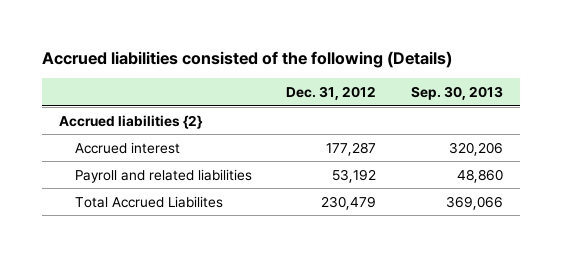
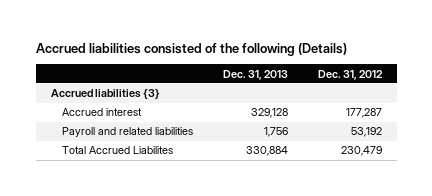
- | Dec. 31, 2012 | Sep. 30, 2013
+ | Dec. 31, 2013 | Dec. 31, 2012
- Accrued liabilities {2}
+ Accrued liabilities {3}

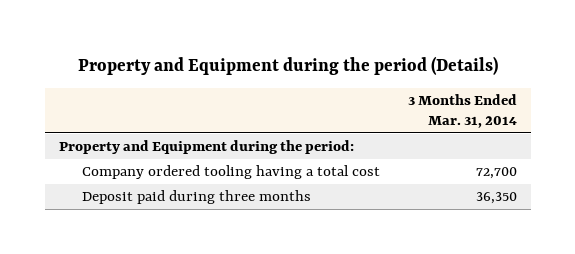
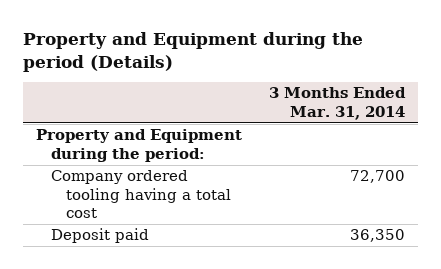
- Deposit paid during three months | 36,350
+ Deposit paid | 36,350

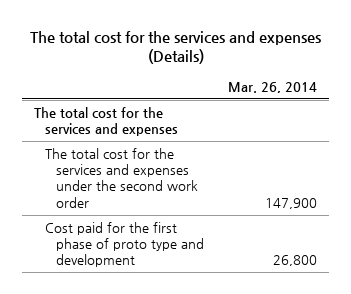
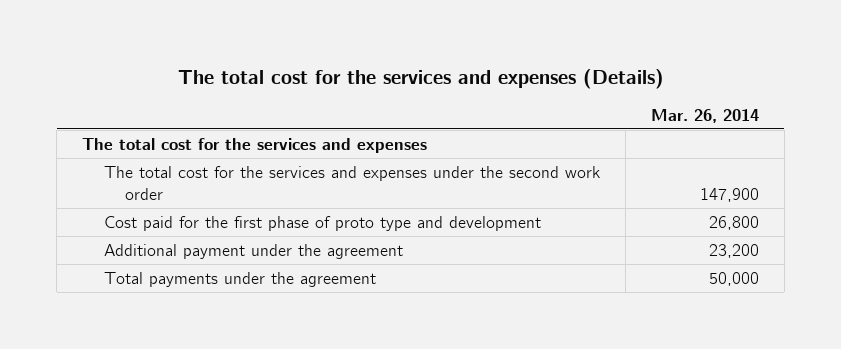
+ Additional payment under the agreement | 23,200
+ Total payments under the agreement | 50,000

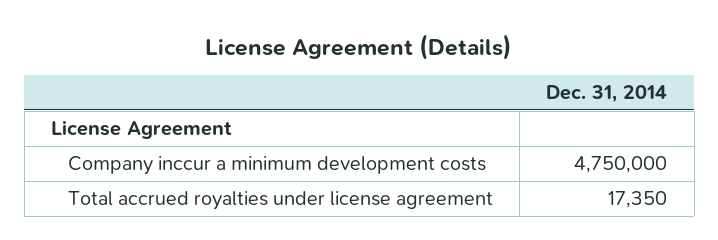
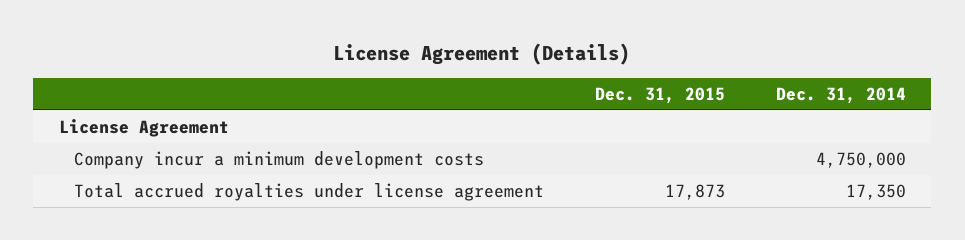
- | Dec. 31, 2014
+ | Dec. 31, 2015 | Dec. 31, 2014
- Company inccur a minimum development costs | 4,750,000
+ Company incur a minimum development costs | | 4,750,000

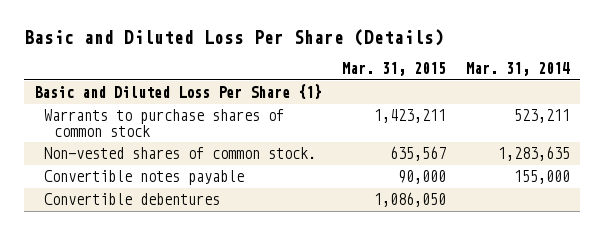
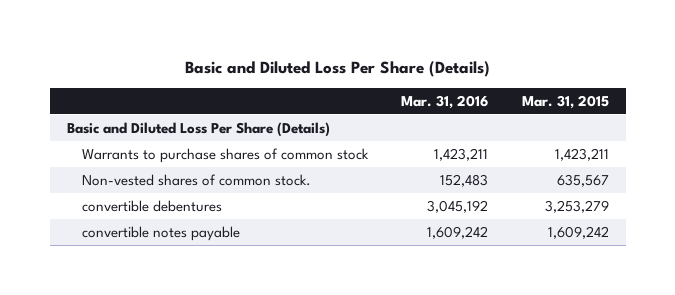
- | Mar. 31, 2015 | Mar. 31, 2014
+ | Mar. 31, 2016 | Mar. 31, 2015
- Basic and Diluted Loss Per Share {1}
+ Basic and Diluted Loss Per Share (Details)
- Convertible notes payable | 90,000 | 155,000
- Convertible debentures | 1,086,050 |
+ convertible debentures | 3,045,192 | 3,253,279
+ convertible notes payable | 1,609,242 | 1,609,242

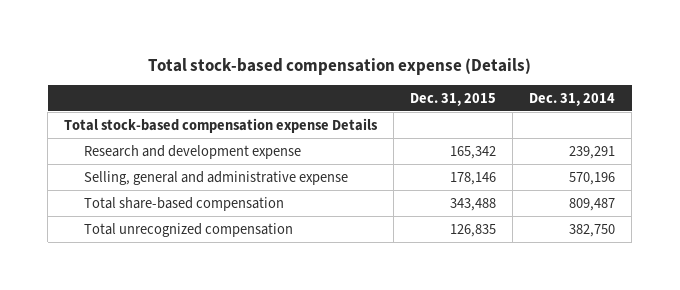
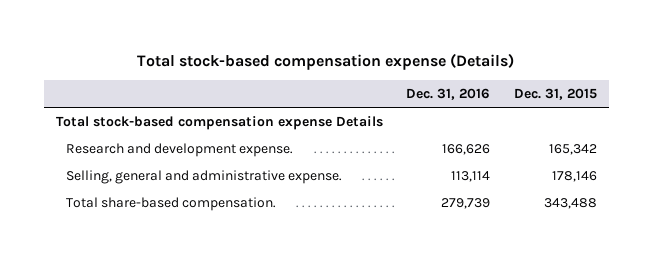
- | Dec. 31, 2015 | Dec. 31, 2014
+ | Dec. 31, 2016 | Dec. 31, 2015
- Research and development expense | 165,342 | 239,291
- Selling, general and administrative expense | 178,146 | 570,196
- Total share-based compensation | 343,488 | 809,487
- Total unrecognized compensation | 126,835 | 382,750
+ Research and development expense. | 166,626 | 165,342
+ Selling, general and administrative expense. | 113,114 | 178,146
+ Total share-based compensation. | 279,739 | 343,488

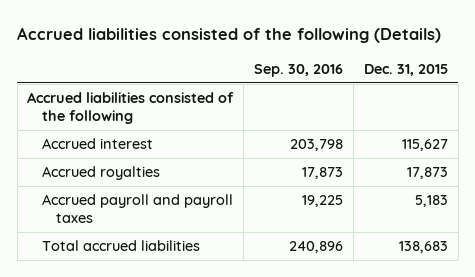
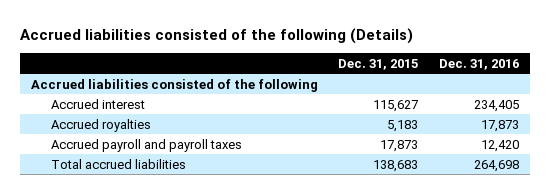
- | Sep. 30, 2016 | Dec. 31, 2015
+ | Dec. 31, 2015 | Dec. 31, 2016
- Accrued royalties | 17,873 | 17,873
- Accrued payroll and payroll taxes | 19,225 | 5,183
+ Accrued royalties | 5,183 | 17,873
+ Accrued payroll and payroll taxes | 17,873 | 12,420

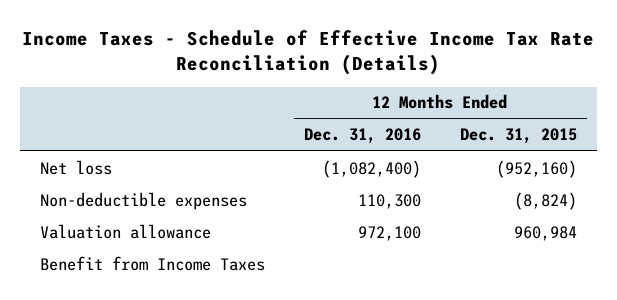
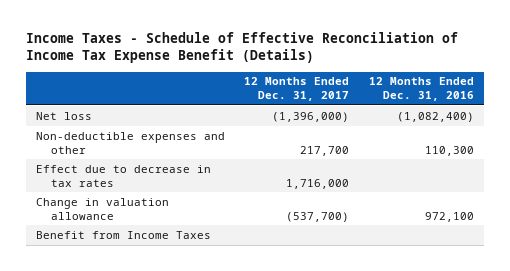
- Income Taxes - Schedule of Effective Income Tax Rate Reconciliation (Details)
+ Income Taxes - Schedule of Effective Reconciliation of Income Tax Expense Benefit (Details)
- | 12 Months Ended Dec. 31, 2016 | 12 Months Ended Dec. 31, 2015
+ | 12 Months Ended Dec. 31, 2017 | 12 Months Ended Dec. 31, 2016
- Non-deductible expenses | 110,300 | (8,824)
- Valuation allowance | 972,100 | 960,984
+ Non-deductible expenses and other | 217,700 | 110,300
+ Effect due to decrease in tax rates | 1,716,000 |
+ Change in valuation allowance | (537,700) | 972,100

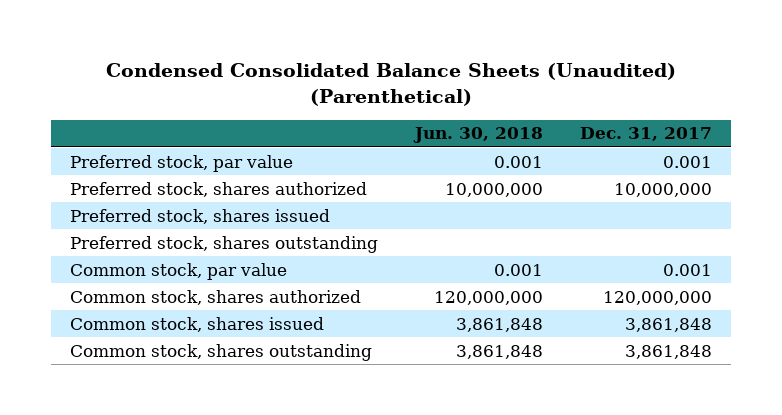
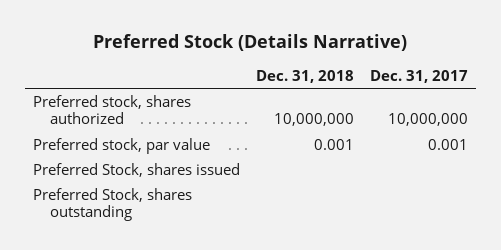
- Condensed Consolidated Balance Sheets (Unaudited) (Parenthetical)
+ Preferred Stock (Details Narrative)
- | Jun. 30, 2018 | Dec. 31, 2017
+ | Dec. 31, 2018 | Dec. 31, 2017
- Preferred stock, shares issued
- Preferred stock, shares outstanding
- Common stock, par value | 0.001 | 0.001
- Common stock, shares authorized | 120,000,000 | 120,000,000
- Common stock, shares issued | 3,861,848 | 3,861,848
- Common stock, shares outstanding | 3,861,848 | 3,861,848
moved down: Preferred stock, par value | 0.001 | 0.001
+ Preferred Stock, shares issued
+ Preferred Stock, shares outstanding

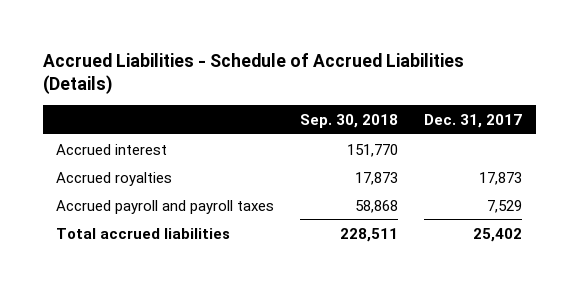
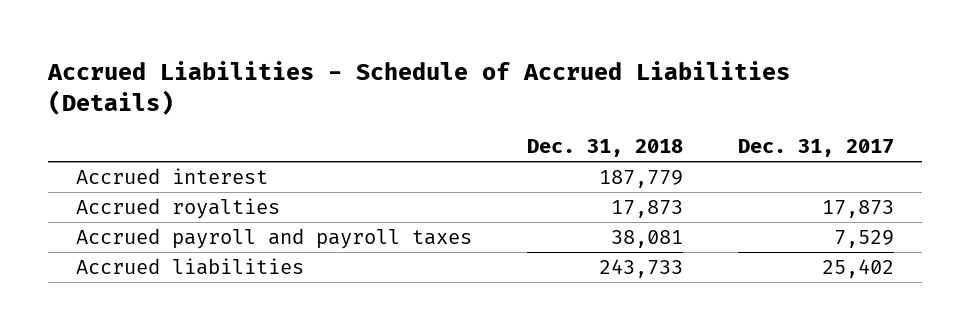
- | Sep. 30, 2018 | Dec. 31, 2017
+ | Dec. 31, 2018 | Dec. 31, 2017
- Total accrued liabilities | 228,511 | 25,402
+ Accrued liabilities | 243,733 | 25,402

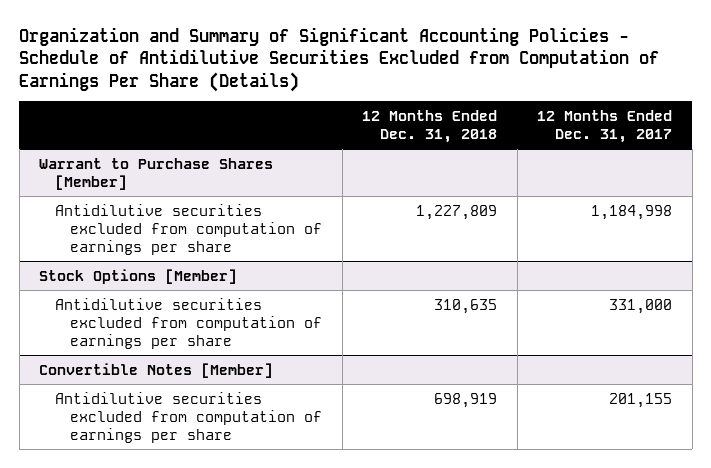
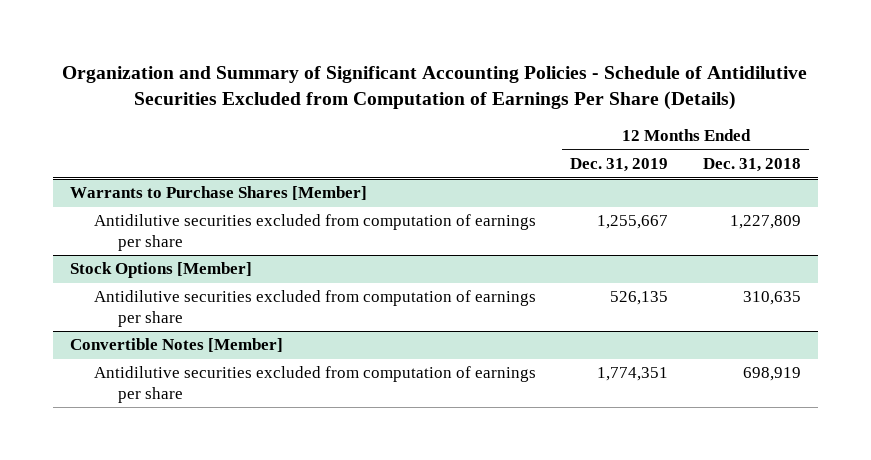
- | 12 Months Ended Dec. 31, 2018 | 12 Months Ended Dec. 31, 2017
+ | 12 Months Ended Dec. 31, 2019 | 12 Months Ended Dec. 31, 2018
- Warrant to Purchase Shares [Member]
+ Warrants to Purchase Shares [Member]

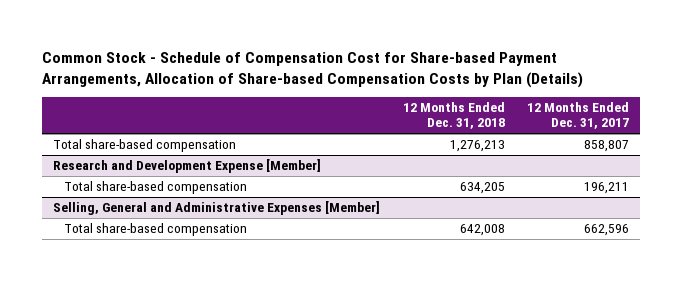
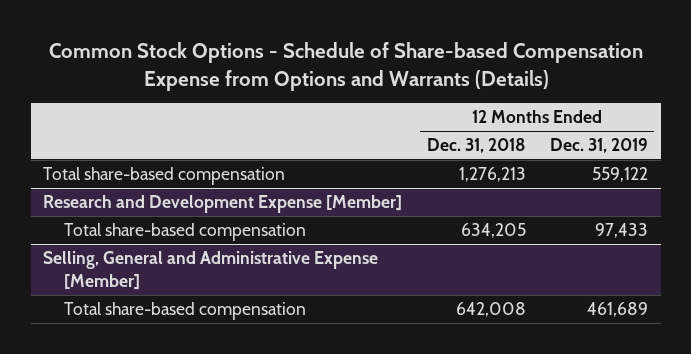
- Common Stock - Schedule of Compensation Cost for Share-based Payment Arrangements, Allocation of Share-based Compensation Costs by Plan (Details)
+ Common Stock Options - Schedule of Share-based Compensation Expense from Options and Warrants (Details)
- | 12 Months Ended Dec. 31, 2018 | 12 Months Ended Dec. 31, 2017
+ | 12 Months Ended Dec. 31, 2018 | 12 Months Ended Dec. 31, 2019
- Selling, General and Administrative Expenses [Member]
+ Selling, General and Administrative Expense [Member]

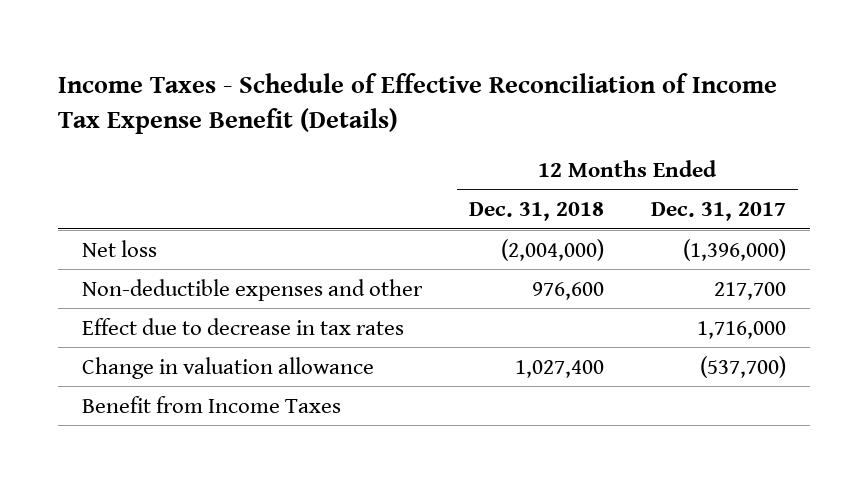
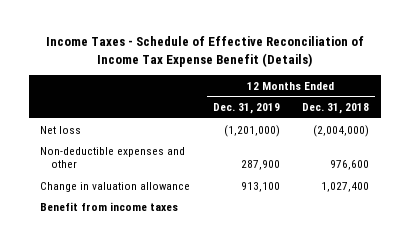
- | 12 Months Ended Dec. 31, 2018 | 12 Months Ended Dec. 31, 2017
+ | 12 Months Ended Dec. 31, 2019 | 12 Months Ended Dec. 31, 2018
- Effect due to decrease in tax rates | | 1,716,000
- Benefit from Income Taxes
+ Benefit from income taxes

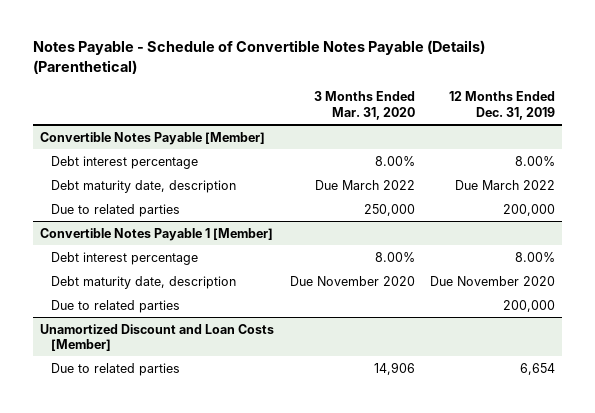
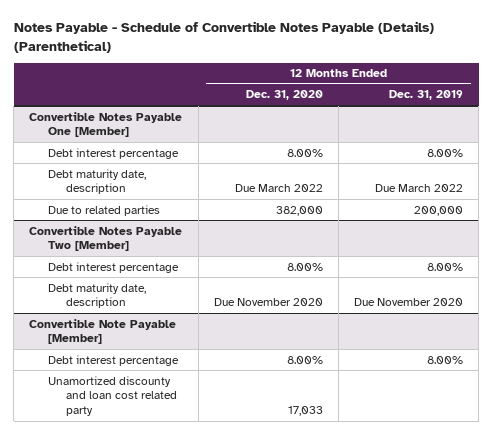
- | 3 Months Ended Mar. 31, 2020 | 12 Months Ended Dec. 31, 2019
+ | 12 Months Ended Dec. 31, 2020 | 12 Months Ended Dec. 31, 2019
- Convertible Notes Payable [Member]
+ Convertible Notes Payable One [Member]
- Convertible Notes Payable 1 [Member]
+ Convertible Notes Payable Two [Member]
- Due to related parties | | 200,000
- Unamortized Discount and Loan Costs [Member]
- Due to related parties | 14,906 | 6,654
+ Convertible Note Payable [Member]
+ Debt interest percentage | 8.00% | 8.00%
+ Unamortized discounty and loan cost related party | 17,033 |

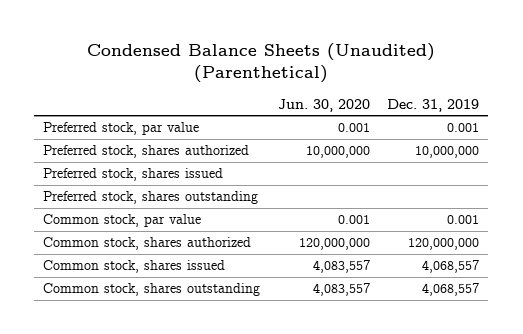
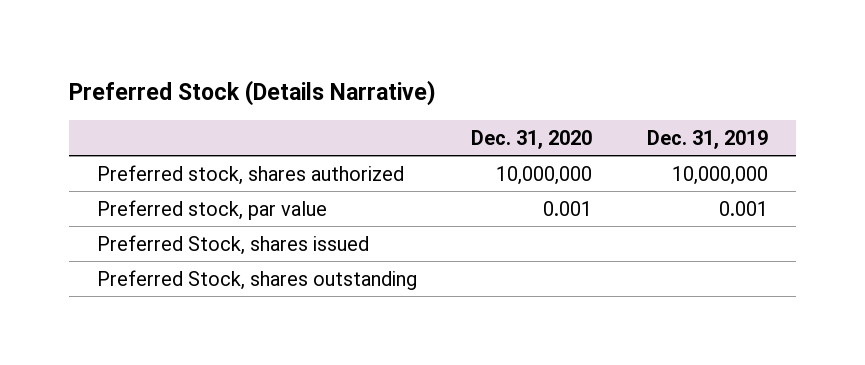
- Condensed Balance Sheets (Unaudited) (Parenthetical)
+ Preferred Stock (Details Narrative)
- | Jun. 30, 2020 | Dec. 31, 2019
+ | Dec. 31, 2020 | Dec. 31, 2019
- Preferred stock, shares issued
- Preferred stock, shares outstanding
- Common stock, par value | 0.001 | 0.001
- Common stock, shares authorized | 120,000,000 | 120,000,000
- Common stock, shares issued | 4,083,557 | 4,068,557
- Common stock, shares outstanding | 4,083,557 | 4,068,557
moved down: Preferred stock, par value | 0.001 | 0.001
+ Preferred Stock, shares issued
+ Preferred Stock, shares outstanding

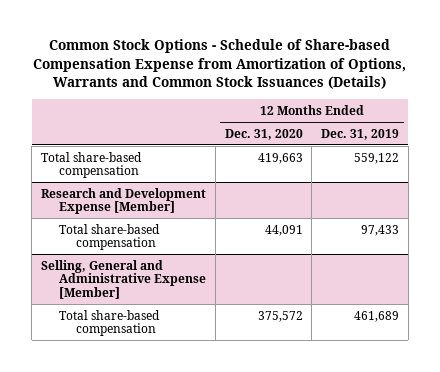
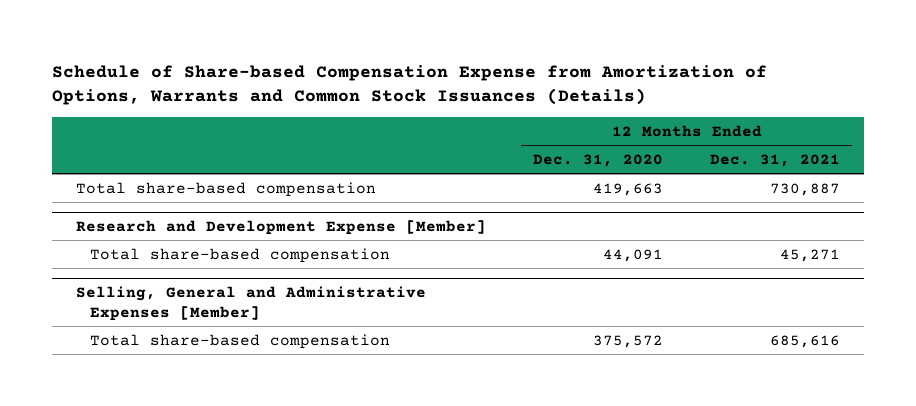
- Common Stock Options - Schedule of Share-based Compensation Expense from Amortization of Options, Warrants and Common Stock Issuances (Details)
+ Schedule of Share-based Compensation Expense from Amortization of Options, Warrants and Common Stock Issuances (Details)
- | 12 Months Ended Dec. 31, 2020 | 12 Months Ended Dec. 31, 2019
+ | 12 Months Ended Dec. 31, 2020 | 12 Months Ended Dec. 31, 2021
- Selling, General and Administrative Expense [Member]
+ Selling, General and Administrative Expenses [Member]

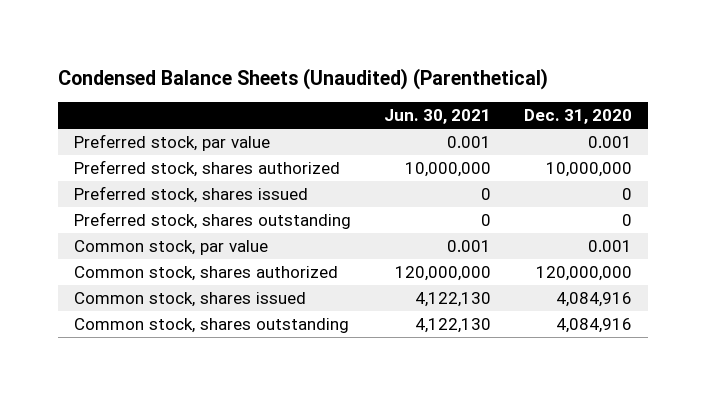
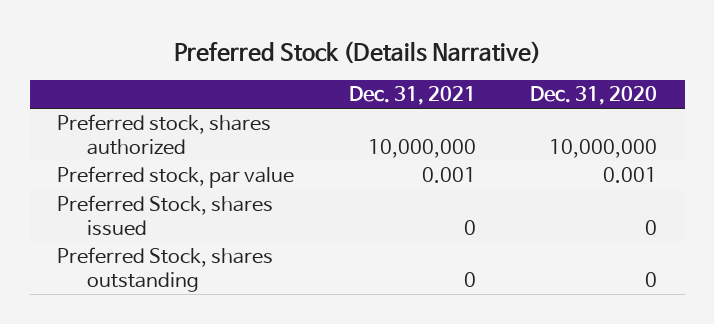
- Condensed Balance Sheets (Unaudited) (Parenthetical)
+ Preferred Stock (Details Narrative)
- | Jun. 30, 2021 | Dec. 31, 2020
+ | Dec. 31, 2021 | Dec. 31, 2020
- Preferred stock, shares issued | 0 | 0
- Preferred stock, shares outstanding | 0 | 0
- Common stock, par value | 0.001 | 0.001
- Common stock, shares authorized | 120,000,000 | 120,000,000
- Common stock, shares issued | 4,122,130 | 4,084,916
- Common stock, shares outstanding | 4,122,130 | 4,084,916
moved down: Preferred stock, par value | 0.001 | 0.001
+ Preferred Stock, shares issued | 0 | 0
+ Preferred Stock, shares outstanding | 0 | 0

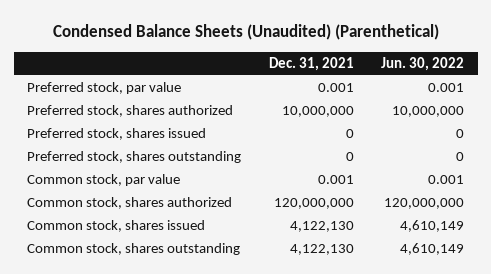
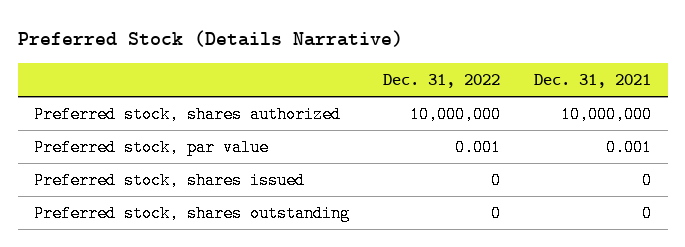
- Condensed Balance Sheets (Unaudited) (Parenthetical)
+ Preferred Stock (Details Narrative)
- | Dec. 31, 2021 | Jun. 30, 2022
+ | Dec. 31, 2022 | Dec. 31, 2021
moved down: Preferred stock, par value | 0.001 | 0.001
- Common stock, par value | 0.001 | 0.001
- Common stock, shares authorized | 120,000,000 | 120,000,000
- Common stock, shares issued | 4,122,130 | 4,610,149
- Common stock, shares outstanding | 4,122,130 | 4,610,149

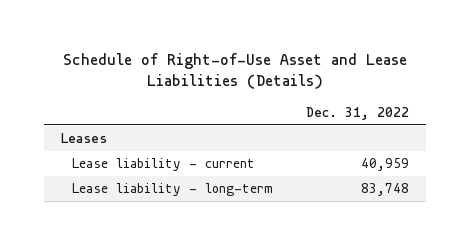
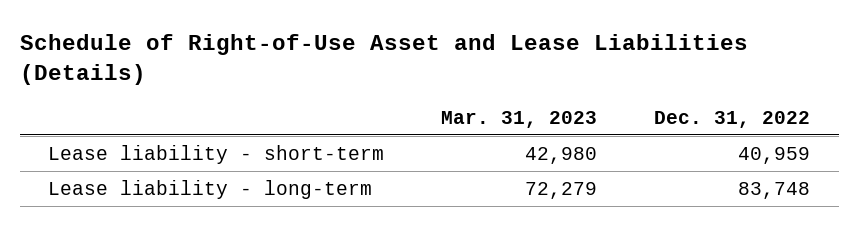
- | Dec. 31, 2022
+ | Mar. 31, 2023 | Dec. 31, 2022
- Leases
- Lease liability - current | 40,959
+ Lease liability - short-term | 42,980 | 40,959

